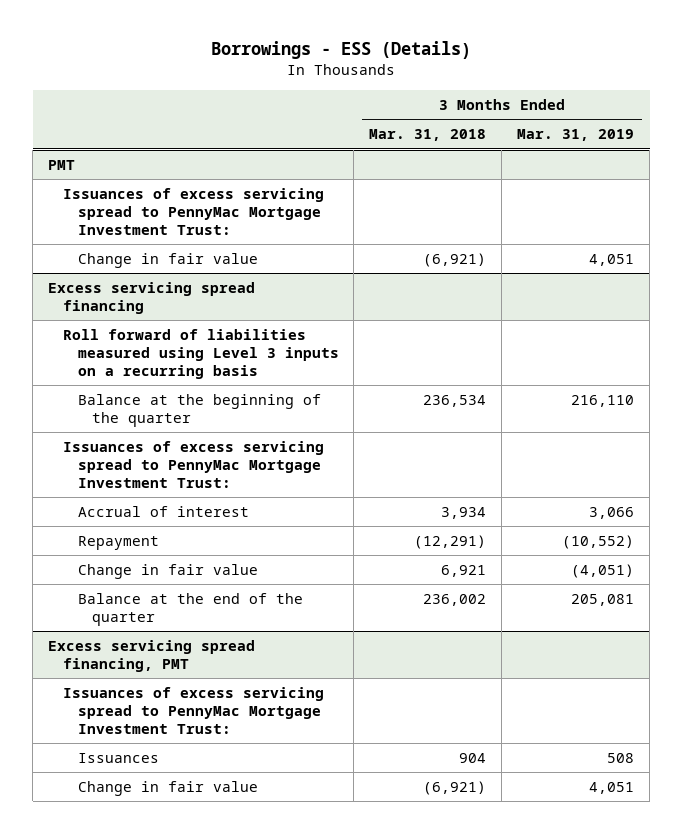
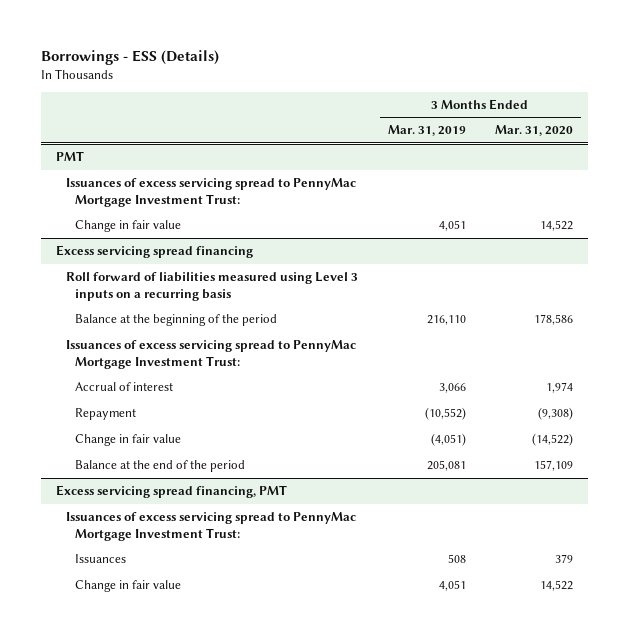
- | 3 Months Ended Mar. 31, 2018 | 3 Months Ended Mar. 31, 2019
+ | 3 Months Ended Mar. 31, 2019 | 3 Months Ended Mar. 31, 2020
@ Excess servicing spread financing
- Balance at the beginning of the quarter | 236,534 | 216,110
+ Balance at the beginning of the period | 216,110 | 178,586
- Balance at the end of the quarter | 236,002 | 205,081
+ Balance at the end of the period | 205,081 | 157,109

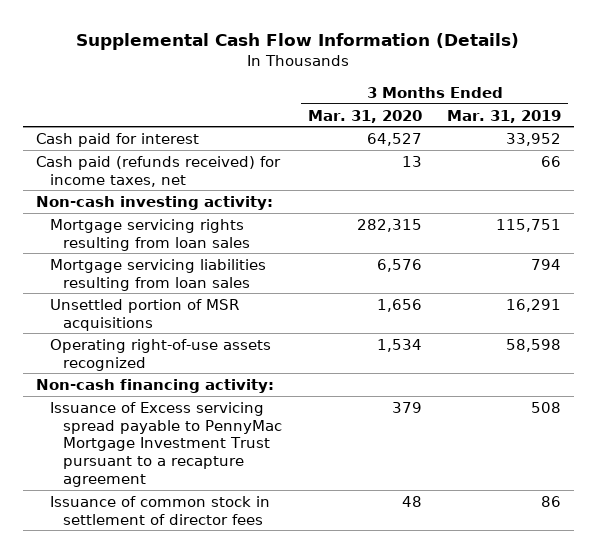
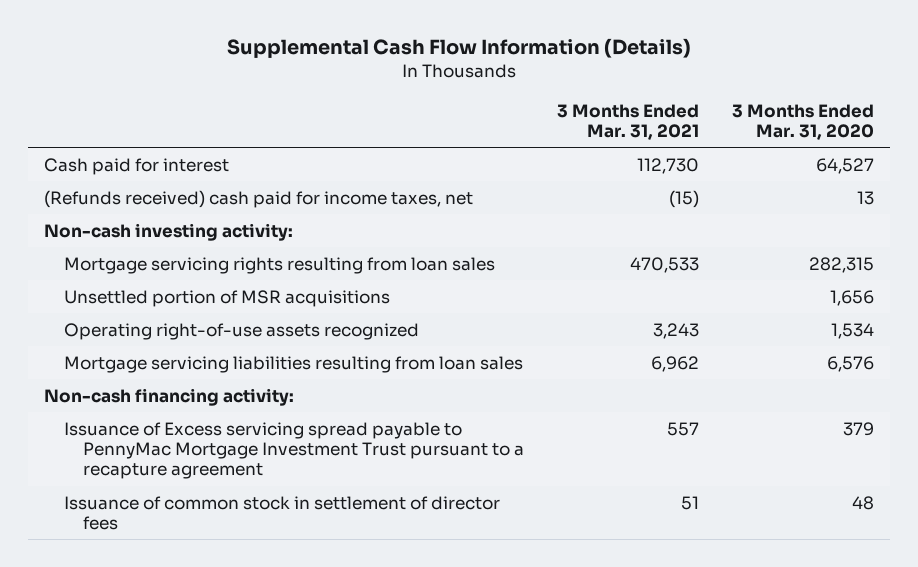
- | 3 Months Ended Mar. 31, 2020 | 3 Months Ended Mar. 31, 2019
+ | 3 Months Ended Mar. 31, 2021 | 3 Months Ended Mar. 31, 2020
- Cash paid (refunds received) for income taxes, net | 13 | 66
+ (Refunds received) cash paid for income taxes, net | (15) | 13
moved down: Mortgage servicing liabilities resulting from loan sales | 6,962 | 6,576

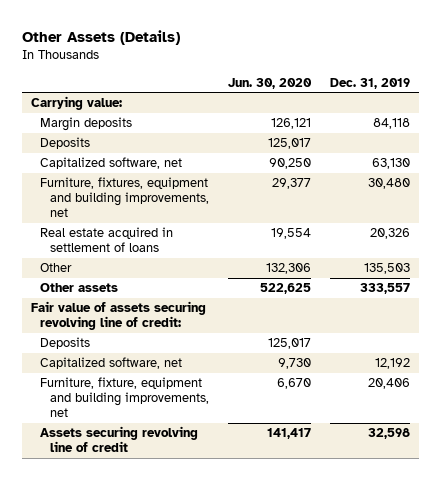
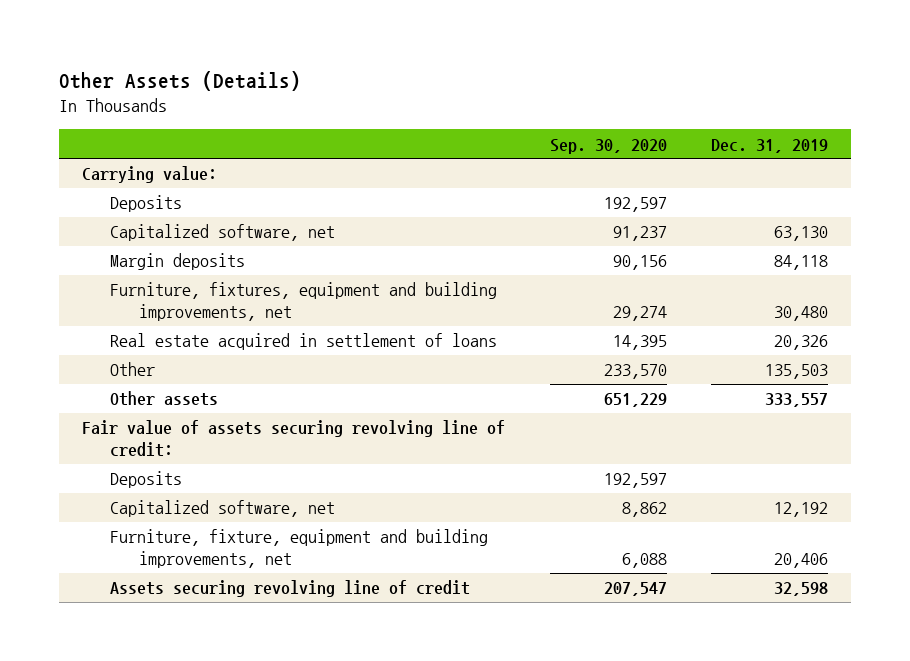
- | Jun. 30, 2020 | Dec. 31, 2019
+ | Sep. 30, 2020 | Dec. 31, 2019
moved down: Margin deposits | 90,156 | 84,118

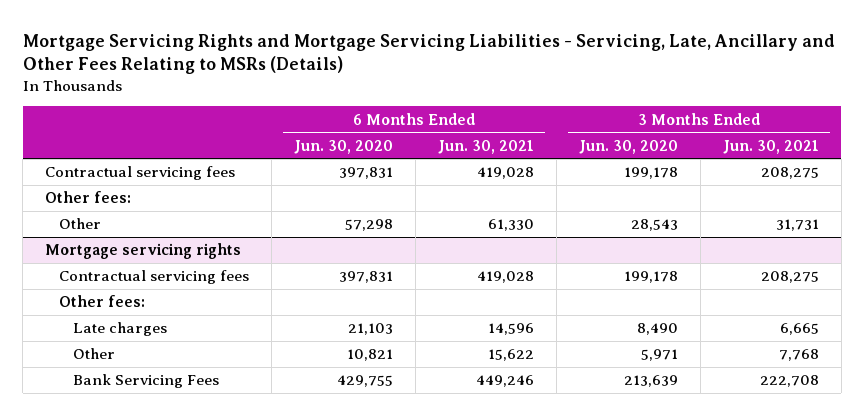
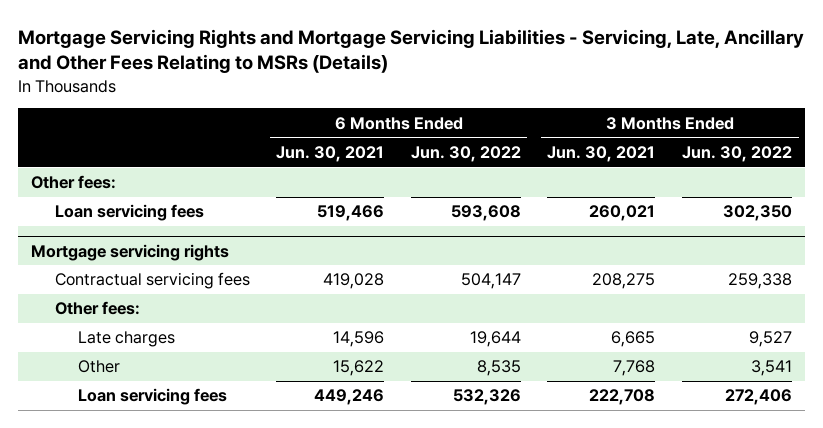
- | 6 Months Ended Jun. 30, 2020 | 6 Months Ended Jun. 30, 2021 | 3 Months Ended Jun. 30, 2020 | 3 Months Ended Jun. 30, 2021
+ | 6 Months Ended Jun. 30, 2021 | 6 Months Ended Jun. 30, 2022 | 3 Months Ended Jun. 30, 2021 | 3 Months Ended Jun. 30, 2022
- Contractual servicing fees | 397,831 | 419,028 | 199,178 | 208,275
- Other | 57,298 | 61,330 | 28,543 | 31,731
+ Loan servicing fees | 519,466 | 593,608 | 260,021 | 302,350
@ Mortgage servicing rights
- Bank Servicing Fees | 429,755 | 449,246 | 213,639 | 222,708
+ Loan servicing fees | 449,246 | 532,326 | 222,708 | 272,406

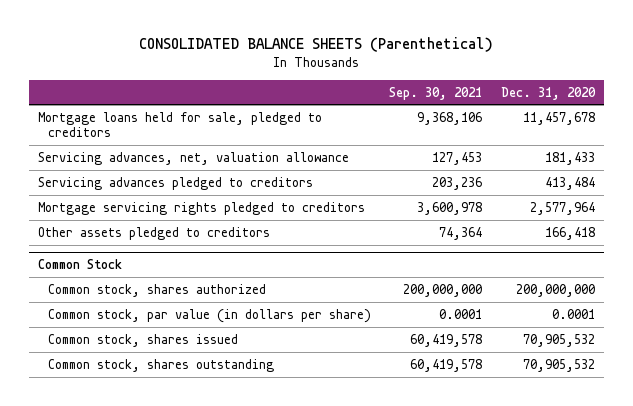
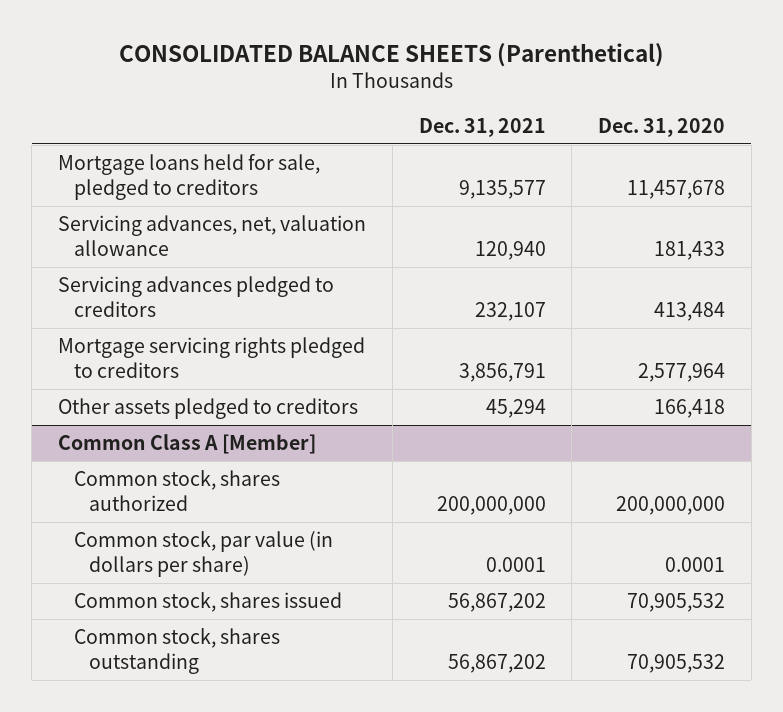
- | Sep. 30, 2021 | Dec. 31, 2020
+ | Dec. 31, 2021 | Dec. 31, 2020
- Common Stock
+ Common Class A [Member]

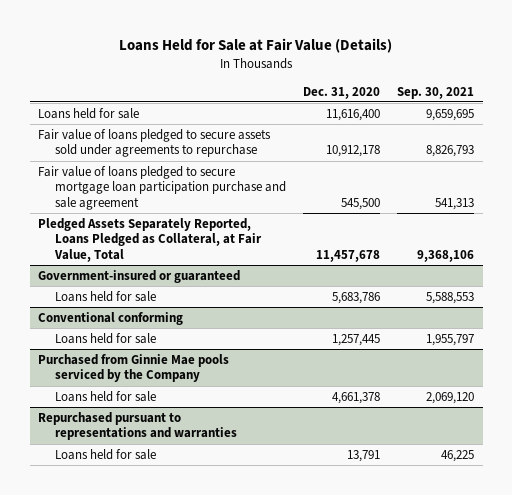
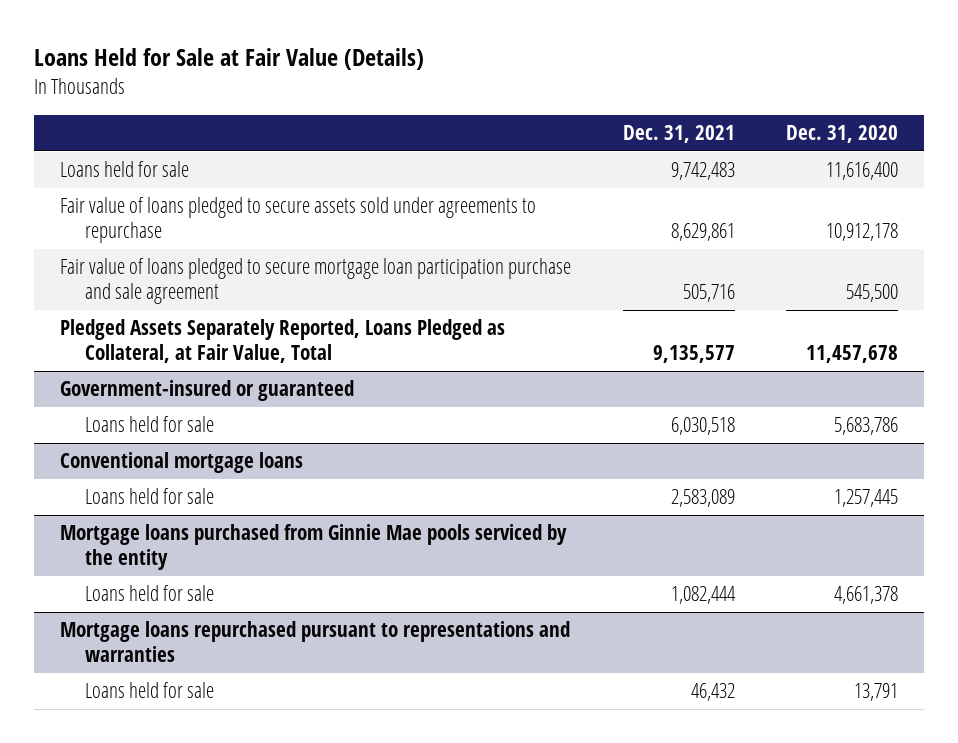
- | Dec. 31, 2020 | Sep. 30, 2021
+ | Dec. 31, 2021 | Dec. 31, 2020
- Conventional conforming
+ Conventional mortgage loans
- Purchased from Ginnie Mae pools serviced by the Company
+ Mortgage loans purchased from Ginnie Mae pools serviced by the entity
- Repurchased pursuant to representations and warranties
+ Mortgage loans repurchased pursuant to representations and warranties

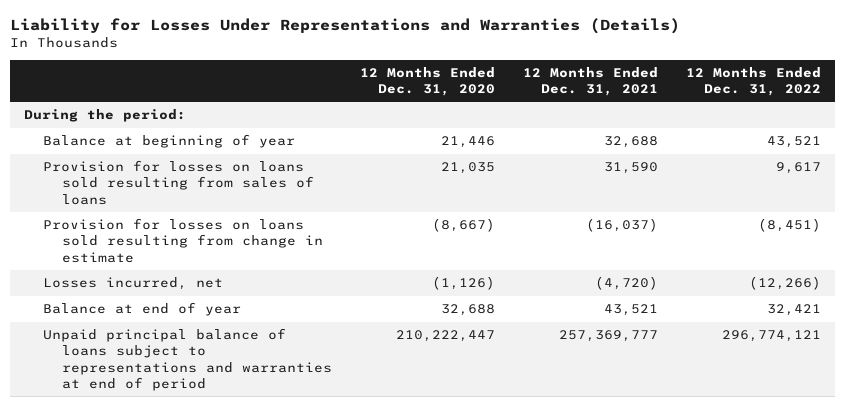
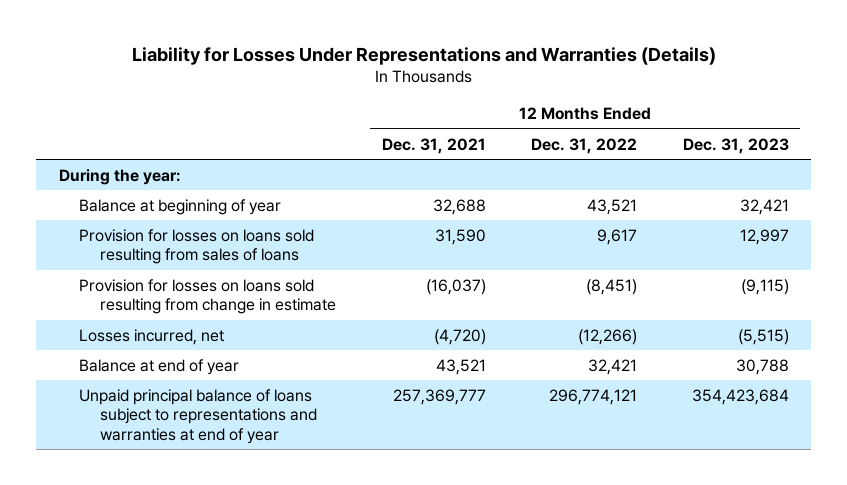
- | 12 Months Ended Dec. 31, 2020 | 12 Months Ended Dec. 31, 2021 | 12 Months Ended Dec. 31, 2022
+ | 12 Months Ended Dec. 31, 2021 | 12 Months Ended Dec. 31, 2022 | 12 Months Ended Dec. 31, 2023
- During the period:
+ During the year:
- Unpaid principal balance of loans subject to representations and warranties at end of period | 210,222,447 | 257,369,777 | 296,774,121
+ Unpaid principal balance of loans subject to representations and warranties at end of year | 257,369,777 | 296,774,121 | 354,423,684

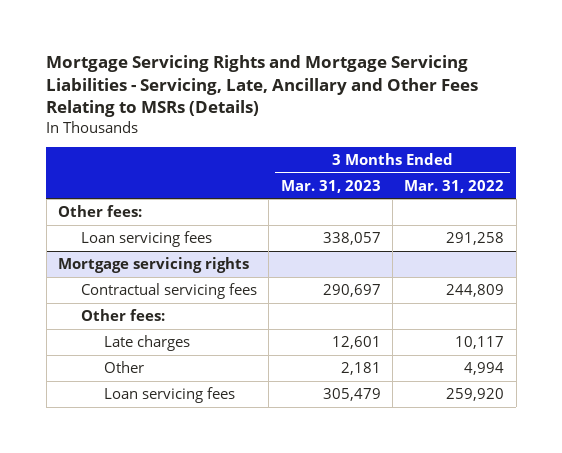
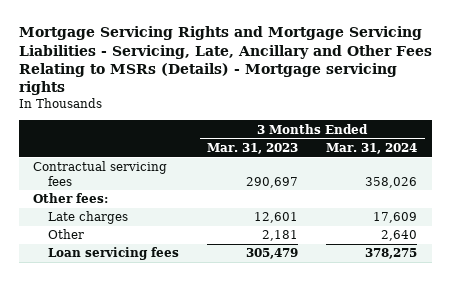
- Mortgage Servicing Rights and Mortgage Servicing Liabilities - Servicing, Late, Ancillary and Other Fees Relating to MSRs (Details)
+ Mortgage Servicing Rights and Mortgage Servicing Liabilities - Servicing, Late, Ancillary and Other Fees Relating to MSRs (Details) - Mortgage servicing rights
- | 3 Months Ended Mar. 31, 2023 | 3 Months Ended Mar. 31, 2022
+ | 3 Months Ended Mar. 31, 2023 | 3 Months Ended Mar. 31, 2024
- Other fees:
- Loan servicing fees | 338,057 | 291,258
- Mortgage servicing rights

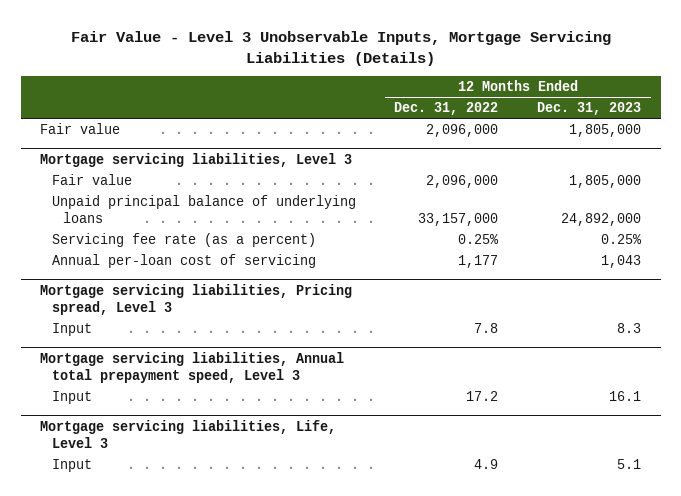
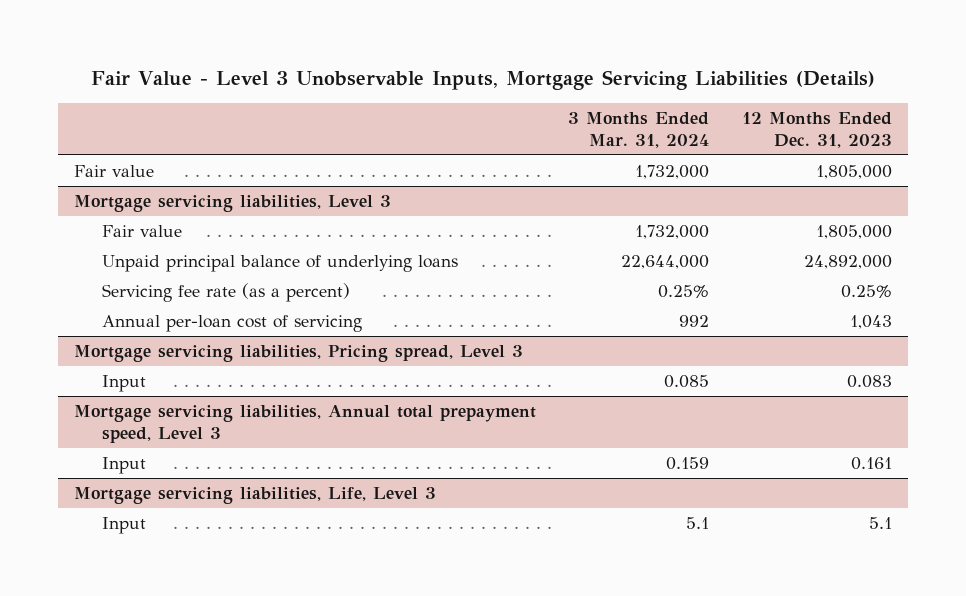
- | 12 Months Ended Dec. 31, 2022 | 12 Months Ended Dec. 31, 2023
+ | 3 Months Ended Mar. 31, 2024 | 12 Months Ended Dec. 31, 2023
@ Mortgage servicing liabilities, Pricing spread, Level 3
- Input | 7.8 | 8.3
+ Input | 0.085 | 0.083
@ Mortgage servicing liabilities, Annual total prepayment speed, Level 3
- Input | 17.2 | 16.1
+ Input | 0.159 | 0.161

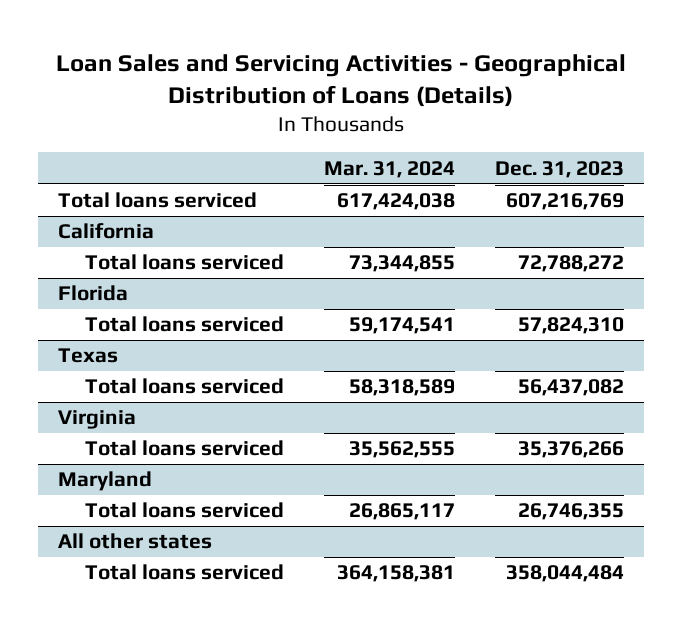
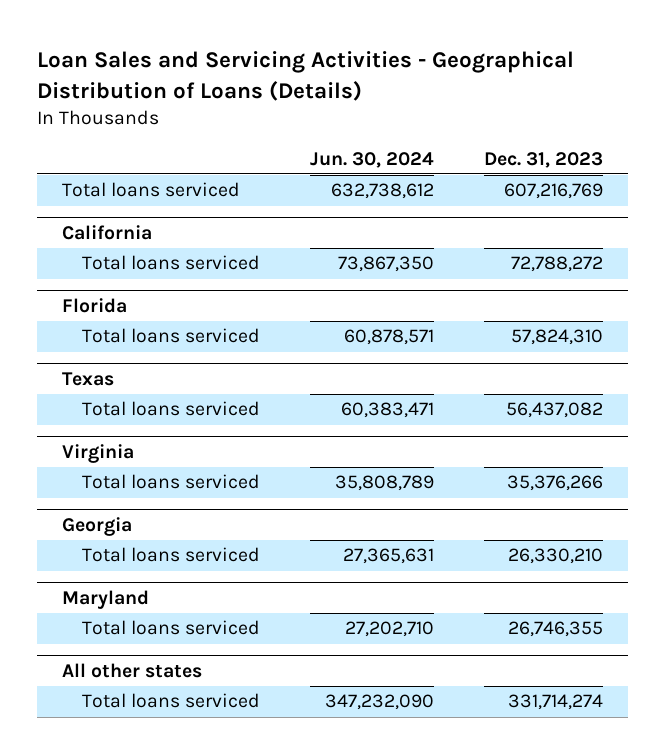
- | Mar. 31, 2024 | Dec. 31, 2023
+ | Jun. 30, 2024 | Dec. 31, 2023
+ Georgia
+ Total loans serviced | 27,365,631 | 26,330,210
@ All other states
- Total loans serviced | 364,158,381 | 358,044,484
+ Total loans serviced | 347,232,090 | 331,714,274

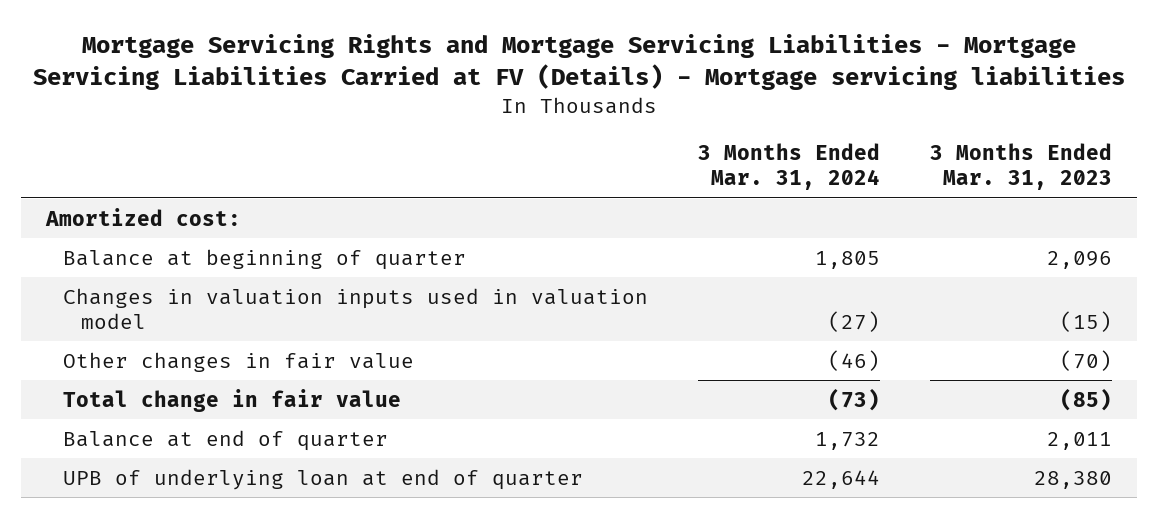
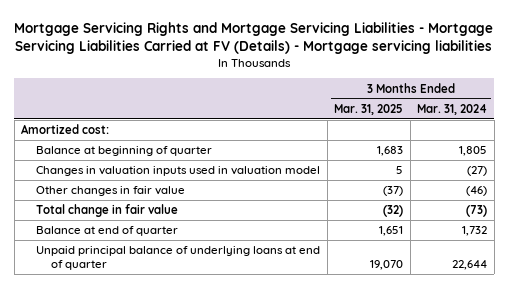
- | 3 Months Ended Mar. 31, 2024 | 3 Months Ended Mar. 31, 2023
+ | 3 Months Ended Mar. 31, 2025 | 3 Months Ended Mar. 31, 2024
- UPB of underlying loan at end of quarter | 22,644 | 28,380
+ Unpaid principal balance of underlying loans at end of quarter | 19,070 | 22,644

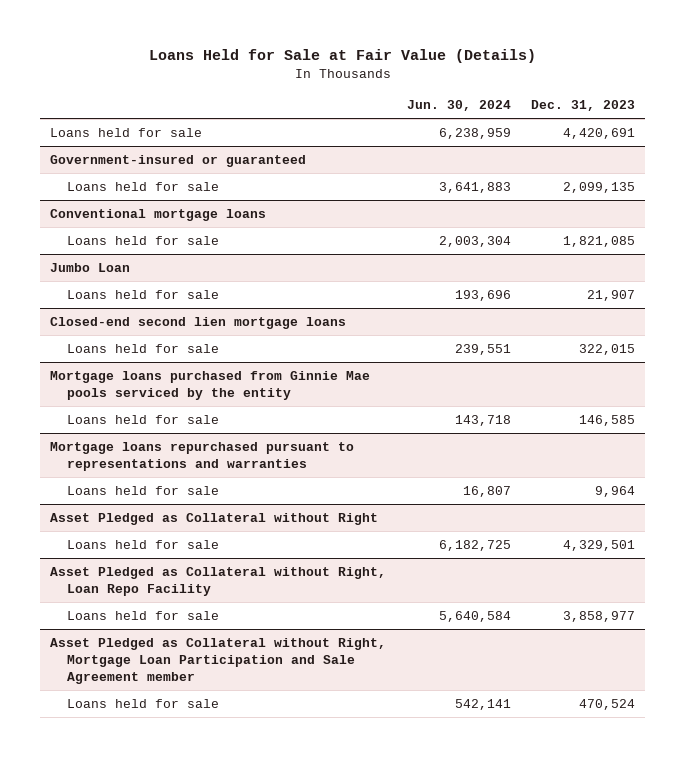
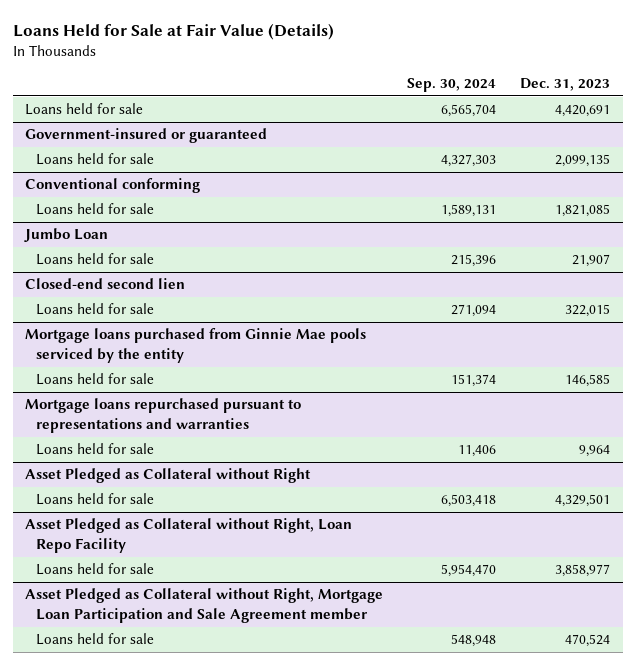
- | Jun. 30, 2024 | Dec. 31, 2023
+ | Sep. 30, 2024 | Dec. 31, 2023
- Conventional mortgage loans
+ Conventional conforming
- Closed-end second lien mortgage loans
+ Closed-end second lien

